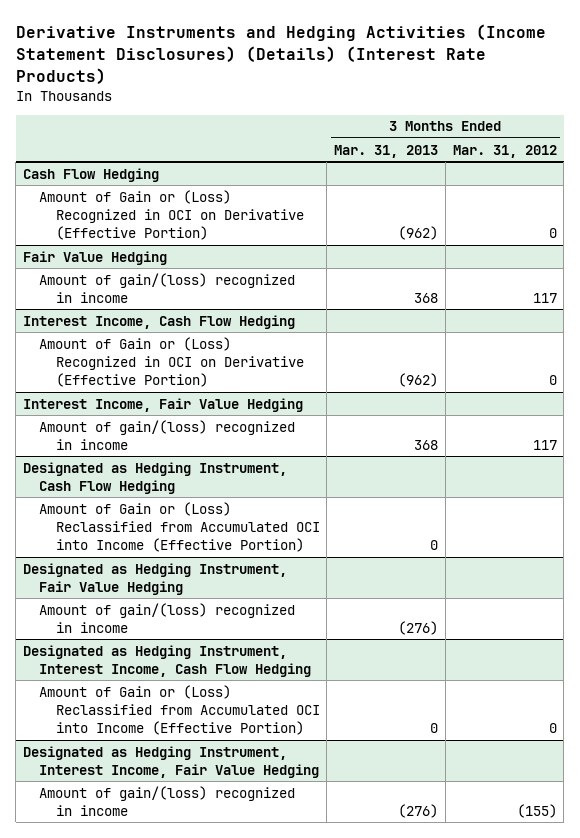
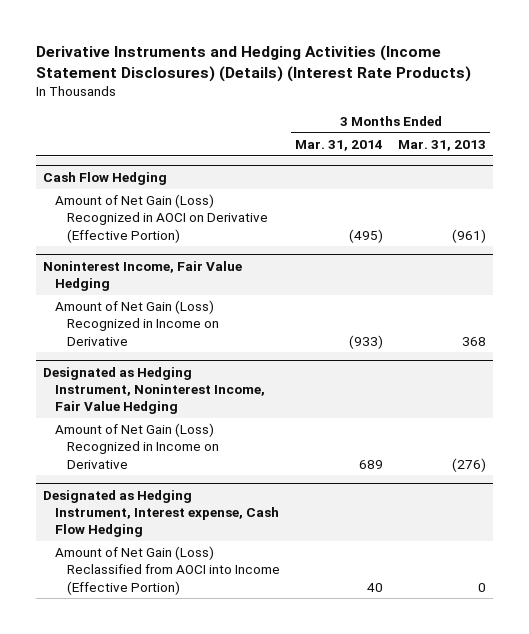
- | 3 Months Ended Mar. 31, 2013 | 3 Months Ended Mar. 31, 2012
+ | 3 Months Ended Mar. 31, 2014 | 3 Months Ended Mar. 31, 2013
@ Cash Flow Hedging
- Amount of Gain or (Loss) Recognized in OCI on Derivative (Effective Portion) | (962) | 0
- Fair Value Hedging
- Amount of gain/(loss) recognized in income | 368 | 117
- Interest Income, Cash Flow Hedging
- Amount of Gain or (Loss) Recognized in OCI on Derivative (Effective Portion) | (962) | 0
- Interest Income, Fair Value Hedging
- Amount of gain/(loss) recognized in income | 368 | 117
- Designated as Hedging Instrument, Cash Flow Hedging
- Amount of Gain or (Loss) Reclassified from Accumulated OCI into Income (Effective Portion) | 0 |
- Designated as Hedging Instrument, Fair Value Hedging
- Amount of gain/(loss) recognized in income | (276) |
- Designated as Hedging Instrument, Interest Income, Cash Flow Hedging
- Amount of Gain or (Loss) Reclassified from Accumulated OCI into Income (Effective Portion) | 0 | 0
- Designated as Hedging Instrument, Interest Income, Fair Value Hedging
- Amount of gain/(loss) recognized in income | (276) | (155)
@ Cash Flow Hedging
+ Amount of Net Gain (Loss) Recognized in AOCI on Derivative (Effective Portion) | (495) | (961)
+ Noninterest Income, Fair Value Hedging
+ Amount of Net Gain (Loss) Recognized in Income on Derivative | (933) | 368
+ Designated as Hedging Instrument, Noninterest Income, Fair Value Hedging
+ Amount of Net Gain (Loss) Recognized in Income on Derivative | 689 | (276)
+ Designated as Hedging Instrument, Interest expense, Cash Flow Hedging
+ Amount of Net Gain (Loss) Reclassified from AOCI into Income (Effective Portion) | 40 | 0

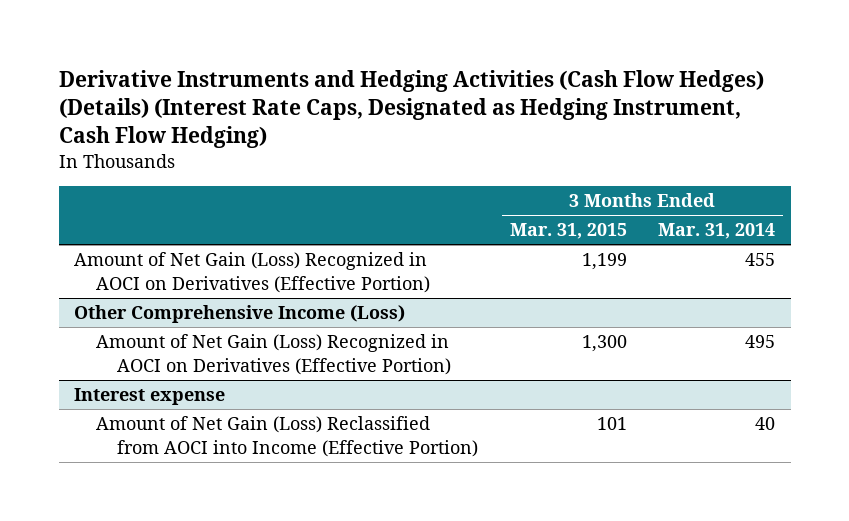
- Derivative Instruments and Hedging Activities (Income Statement Disclosures) (Details) (Interest Rate Products)
+ Derivative Instruments and Hedging Activities (Cash Flow Hedges) (Details) (Interest Rate Caps, Designated as Hedging Instrument, Cash Flow Hedging)
- | 3 Months Ended Mar. 31, 2014 | 3 Months Ended Mar. 31, 2013
+ | 3 Months Ended Mar. 31, 2015 | 3 Months Ended Mar. 31, 2014
- Cash Flow Hedging
- Amount of Net Gain (Loss) Recognized in AOCI on Derivative (Effective Portion) | (495) | (961)
- Noninterest Income, Fair Value Hedging
- Amount of Net Gain (Loss) Recognized in Income on Derivative | (933) | 368
- Designated as Hedging Instrument, Noninterest Income, Fair Value Hedging
- Amount of Net Gain (Loss) Recognized in Income on Derivative | 689 | (276)
- Designated as Hedging Instrument, Interest expense, Cash Flow Hedging
+ Amount of Net Gain (Loss) Recognized in AOCI on Derivatives (Effective Portion) | 1,199 | 455
+ Other Comprehensive Income (Loss)
+ Amount of Net Gain (Loss) Recognized in AOCI on Derivatives (Effective Portion) | 1,300 | 495
+ Interest expense

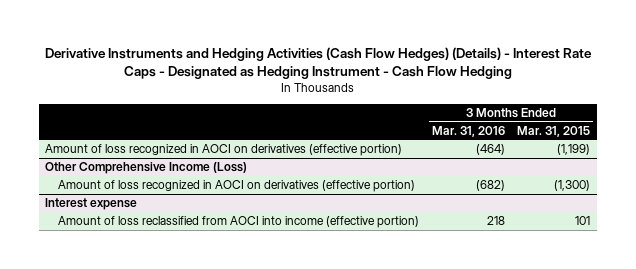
- Derivative Instruments and Hedging Activities (Cash Flow Hedges) (Details) (Interest Rate Caps, Designated as Hedging Instrument, Cash Flow Hedging)
+ Derivative Instruments and Hedging Activities (Cash Flow Hedges) (Details) - Interest Rate Caps - Designated as Hedging Instrument - Cash Flow Hedging
- | 3 Months Ended Mar. 31, 2015 | 3 Months Ended Mar. 31, 2014
+ | 3 Months Ended Mar. 31, 2016 | 3 Months Ended Mar. 31, 2015
- Amount of Net Gain (Loss) Recognized in AOCI on Derivatives (Effective Portion) | 1,199 | 455
+ Amount of loss recognized in AOCI on derivatives (effective portion) | (464) | (1,199)
@ Other Comprehensive Income (Loss)
- Amount of Net Gain (Loss) Recognized in AOCI on Derivatives (Effective Portion) | 1,300 | 495
+ Amount of loss recognized in AOCI on derivatives (effective portion) | (682) | (1,300)
@ Interest expense
- Amount of Net Gain (Loss) Reclassified from AOCI into Income (Effective Portion) | 101 | 40
+ Amount of loss reclassified from AOCI into income (effective portion) | 218 | 101

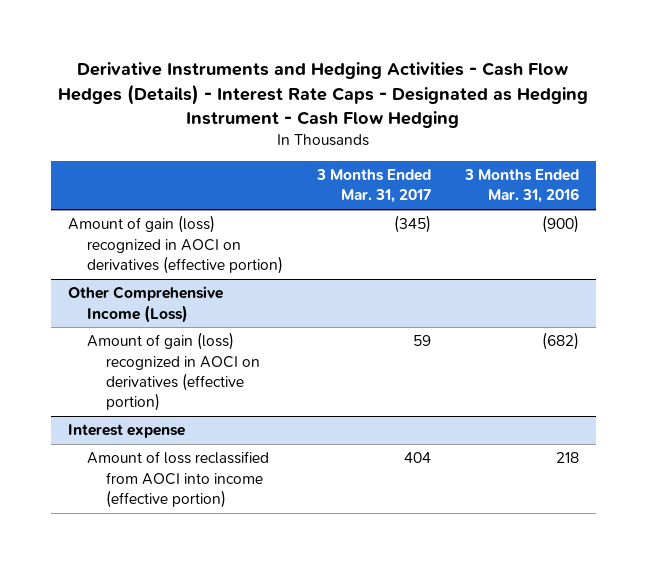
- Derivative Instruments and Hedging Activities (Cash Flow Hedges) (Details) - Interest Rate Caps - Designated as Hedging Instrument - Cash Flow Hedging
+ Derivative Instruments and Hedging Activities - Cash Flow Hedges (Details) - Interest Rate Caps - Designated as Hedging Instrument - Cash Flow Hedging
- | 3 Months Ended Mar. 31, 2016 | 3 Months Ended Mar. 31, 2015
+ | 3 Months Ended Mar. 31, 2017 | 3 Months Ended Mar. 31, 2016
- Amount of loss recognized in AOCI on derivatives (effective portion) | (464) | (1,199)
+ Amount of gain (loss) recognized in AOCI on derivatives (effective portion) | (345) | (900)
@ Other Comprehensive Income (Loss)
- Amount of loss recognized in AOCI on derivatives (effective portion) | (682) | (1,300)
+ Amount of gain (loss) recognized in AOCI on derivatives (effective portion) | 59 | (682)

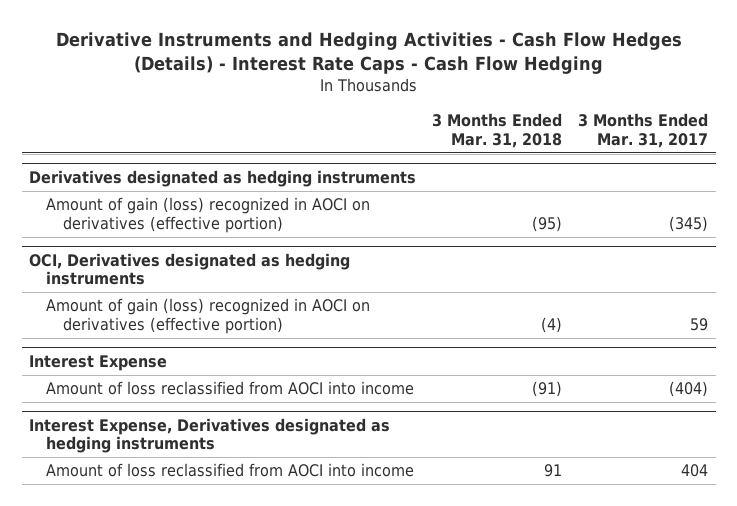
- Derivative Instruments and Hedging Activities - Cash Flow Hedges (Details) - Interest Rate Caps - Designated as Hedging Instrument - Cash Flow Hedging
+ Derivative Instruments and Hedging Activities - Cash Flow Hedges (Details) - Interest Rate Caps - Cash Flow Hedging
- | 3 Months Ended Mar. 31, 2017 | 3 Months Ended Mar. 31, 2016
+ | 3 Months Ended Mar. 31, 2018 | 3 Months Ended Mar. 31, 2017
+ Derivatives designated as hedging instruments
- Other Comprehensive Income (Loss)
+ OCI, Derivatives designated as hedging instruments
- Interest expense
- Amount of loss reclassified from AOCI into income (effective portion) | 404 | 218
+ Interest Expense
+ Amount of loss reclassified from AOCI into income | (91) | (404)
+ Interest Expense, Derivatives designated as hedging instruments
+ Amount of loss reclassified from AOCI into income | 91 | 404

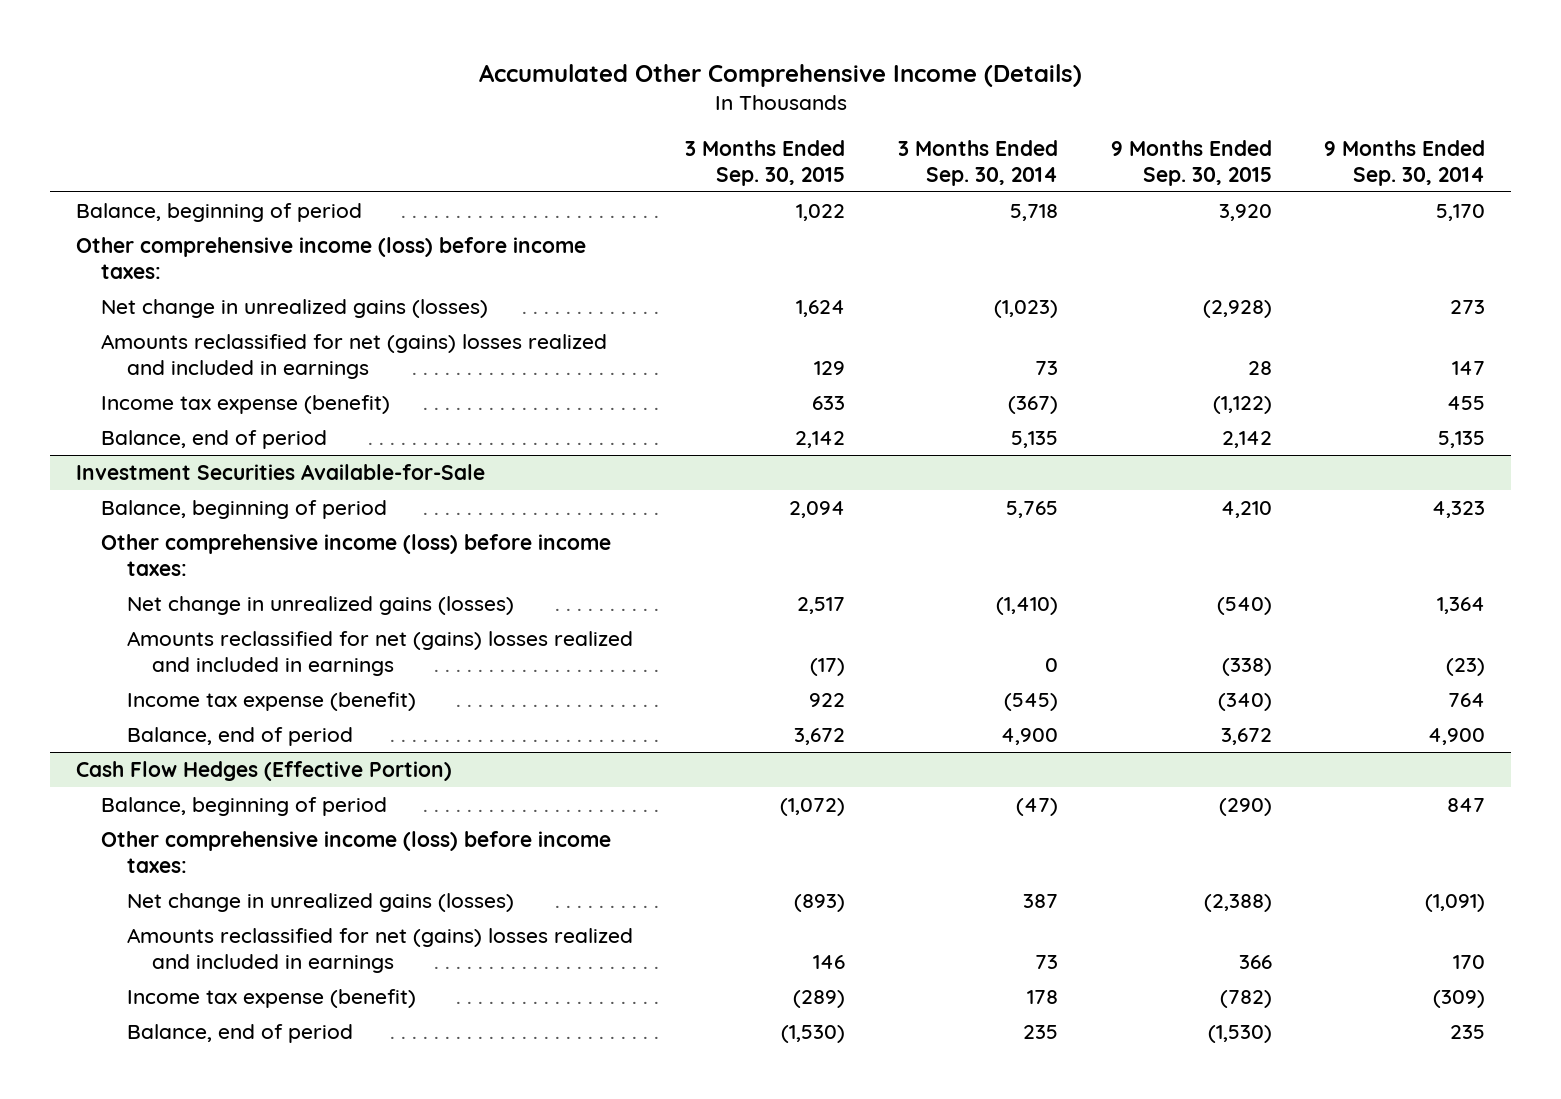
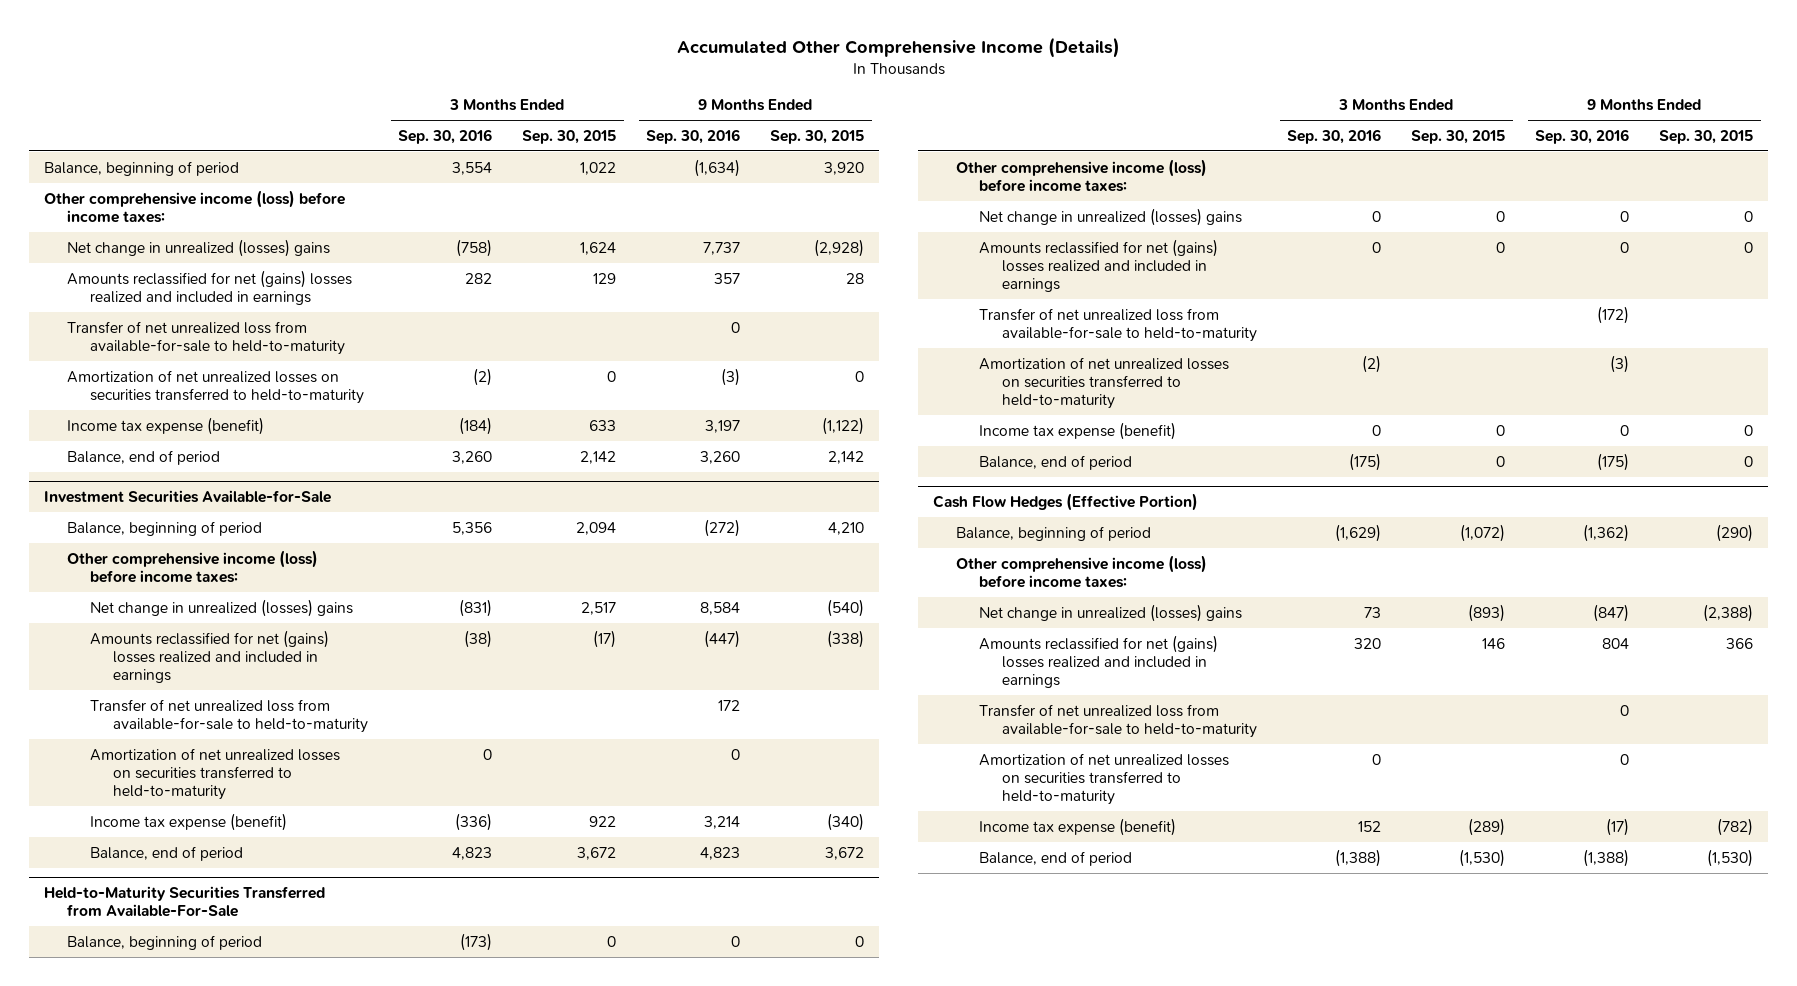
- | 3 Months Ended Sep. 30, 2015 | 3 Months Ended Sep. 30, 2014 | 9 Months Ended Sep. 30, 2015 | 9 Months Ended Sep. 30, 2014
+ | 3 Months Ended Sep. 30, 2016 | 3 Months Ended Sep. 30, 2015 | 9 Months Ended Sep. 30, 2016 | 9 Months Ended Sep. 30, 2015
- Net change in unrealized gains (losses) | 1,624 | (1,023) | (2,928) | 273
+ Net change in unrealized (losses) gains | (758) | 1,624 | 7,737 | (2,928)
+ Transfer of net unrealized loss from available-for-sale to held-to-maturity | | | 0 |
+ Amortization of net unrealized losses on securities transferred to held-to-maturity | (2) | 0 | (3) | 0
@ Investment Securities Available-for-Sale
- Net change in unrealized gains (losses) | 2,517 | (1,410) | (540) | 1,364
+ Net change in unrealized (losses) gains | (831) | 2,517 | 8,584 | (540)
+ Transfer of net unrealized loss from available-for-sale to held-to-maturity | | | 172 |
+ Amortization of net unrealized losses on securities transferred to held-to-maturity | 0 | | 0 |
+ Held-to-Maturity Securities Transferred from Available-For-Sale
+ Balance, beginning of period | (173) | 0 | 0 | 0
+ Other comprehensive income (loss) before income taxes:
+ Net change in unrealized (losses) gains | 0 | 0 | 0 | 0
+ Amounts reclassified for net (gains) losses realized and included in earnings | 0 | 0 | 0 | 0
+ Transfer of net unrealized loss from available-for-sale to held-to-maturity | | | (172) |
+ Amortization of net unrealized losses on securities transferred to held-to-maturity | (2) | | (3) |
+ Income tax expense (benefit) | 0 | 0 | 0 | 0
+ Balance, end of period | (175) | 0 | (175) | 0
@ Cash Flow Hedges (Effective Portion)
- Net change in unrealized gains (losses) | (893) | 387 | (2,388) | (1,091)
+ Net change in unrealized (losses) gains | 73 | (893) | (847) | (2,388)
+ Transfer of net unrealized loss from available-for-sale to held-to-maturity | | | 0 |
+ Amortization of net unrealized losses on securities transferred to held-to-maturity | 0 | | 0 |

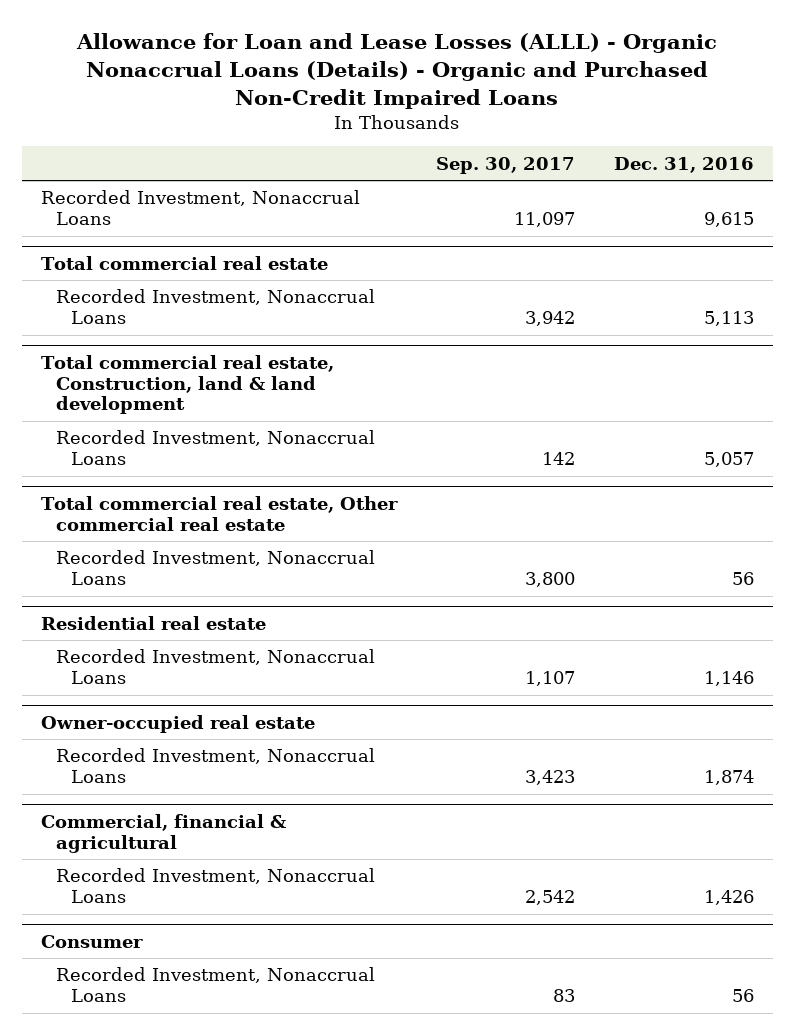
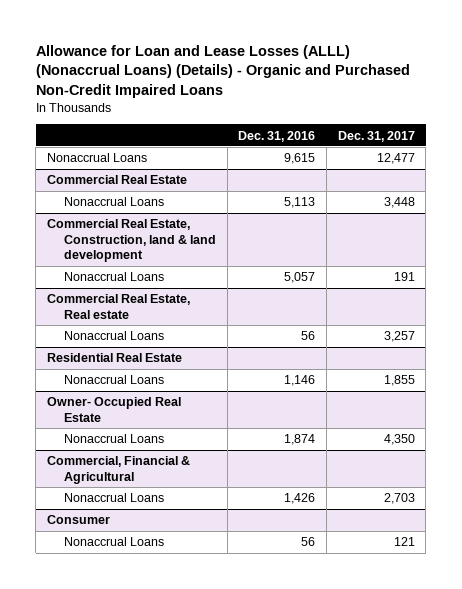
- Allowance for Loan and Lease Losses (ALLL) - Organic Nonaccrual Loans (Details) - Organic and Purchased Non-Credit Impaired Loans
+ Allowance for Loan and Lease Losses (ALLL) (Nonaccrual Loans) (Details) - Organic and Purchased Non-Credit Impaired Loans
- | Sep. 30, 2017 | Dec. 31, 2016
+ | Dec. 31, 2016 | Dec. 31, 2017
- Recorded Investment, Nonaccrual Loans | 11,097 | 9,615
- Total commercial real estate
- Recorded Investment, Nonaccrual Loans | 3,942 | 5,113
- Total commercial real estate, Construction, land & land development
- Recorded Investment, Nonaccrual Loans | 142 | 5,057
- Total commercial real estate, Other commercial real estate
- Recorded Investment, Nonaccrual Loans | 3,800 | 56
- Residential real estate
- Recorded Investment, Nonaccrual Loans | 1,107 | 1,146
- Owner-occupied real estate
- Recorded Investment, Nonaccrual Loans | 3,423 | 1,874
- Commercial, financial & agricultural
- Recorded Investment, Nonaccrual Loans | 2,542 | 1,426
+ Nonaccrual Loans | 9,615 | 12,477
+ Commercial Real Estate
+ Nonaccrual Loans | 5,113 | 3,448
+ Commercial Real Estate, Construction, land & land development
+ Nonaccrual Loans | 5,057 | 191
+ Commercial Real Estate, Real estate
+ Nonaccrual Loans | 56 | 3,257
+ Residential Real Estate
+ Nonaccrual Loans | 1,146 | 1,855
+ Owner- Occupied Real Estate
+ Nonaccrual Loans | 1,874 | 4,350
+ Commercial, Financial & Agricultural
+ Nonaccrual Loans | 1,426 | 2,703
@ Consumer
- Recorded Investment, Nonaccrual Loans | 83 | 56
+ Nonaccrual Loans | 56 | 121

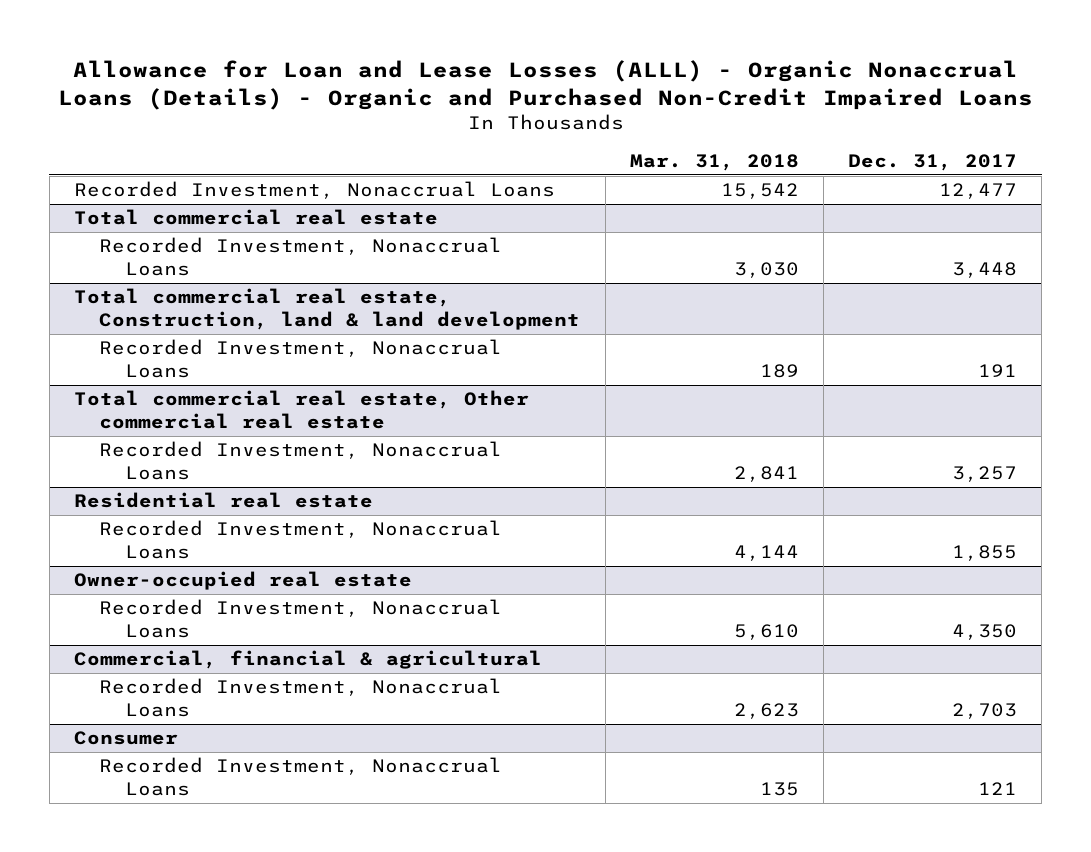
- Allowance for Loan and Lease Losses (ALLL) (Nonaccrual Loans) (Details) - Organic and Purchased Non-Credit Impaired Loans
+ Allowance for Loan and Lease Losses (ALLL) - Organic Nonaccrual Loans (Details) - Organic and Purchased Non-Credit Impaired Loans
- | Dec. 31, 2016 | Dec. 31, 2017
+ | Mar. 31, 2018 | Dec. 31, 2017
- Nonaccrual Loans | 9,615 | 12,477
- Commercial Real Estate
- Nonaccrual Loans | 5,113 | 3,448
- Commercial Real Estate, Construction, land & land development
- Nonaccrual Loans | 5,057 | 191
- Commercial Real Estate, Real estate
- Nonaccrual Loans | 56 | 3,257
- Residential Real Estate
- Nonaccrual Loans | 1,146 | 1,855
- Owner- Occupied Real Estate
- Nonaccrual Loans | 1,874 | 4,350
- Commercial, Financial & Agricultural
- Nonaccrual Loans | 1,426 | 2,703
+ Recorded Investment, Nonaccrual Loans | 15,542 | 12,477
+ Total commercial real estate
+ Recorded Investment, Nonaccrual Loans | 3,030 | 3,448
+ Total commercial real estate, Construction, land & land development
+ Recorded Investment, Nonaccrual Loans | 189 | 191
+ Total commercial real estate, Other commercial real estate
+ Recorded Investment, Nonaccrual Loans | 2,841 | 3,257
+ Residential real estate
+ Recorded Investment, Nonaccrual Loans | 4,144 | 1,855
+ Owner-occupied real estate
+ Recorded Investment, Nonaccrual Loans | 5,610 | 4,350
+ Commercial, financial & agricultural
+ Recorded Investment, Nonaccrual Loans | 2,623 | 2,703
@ Consumer
- Nonaccrual Loans | 56 | 121
+ Recorded Investment, Nonaccrual Loans | 135 | 121

